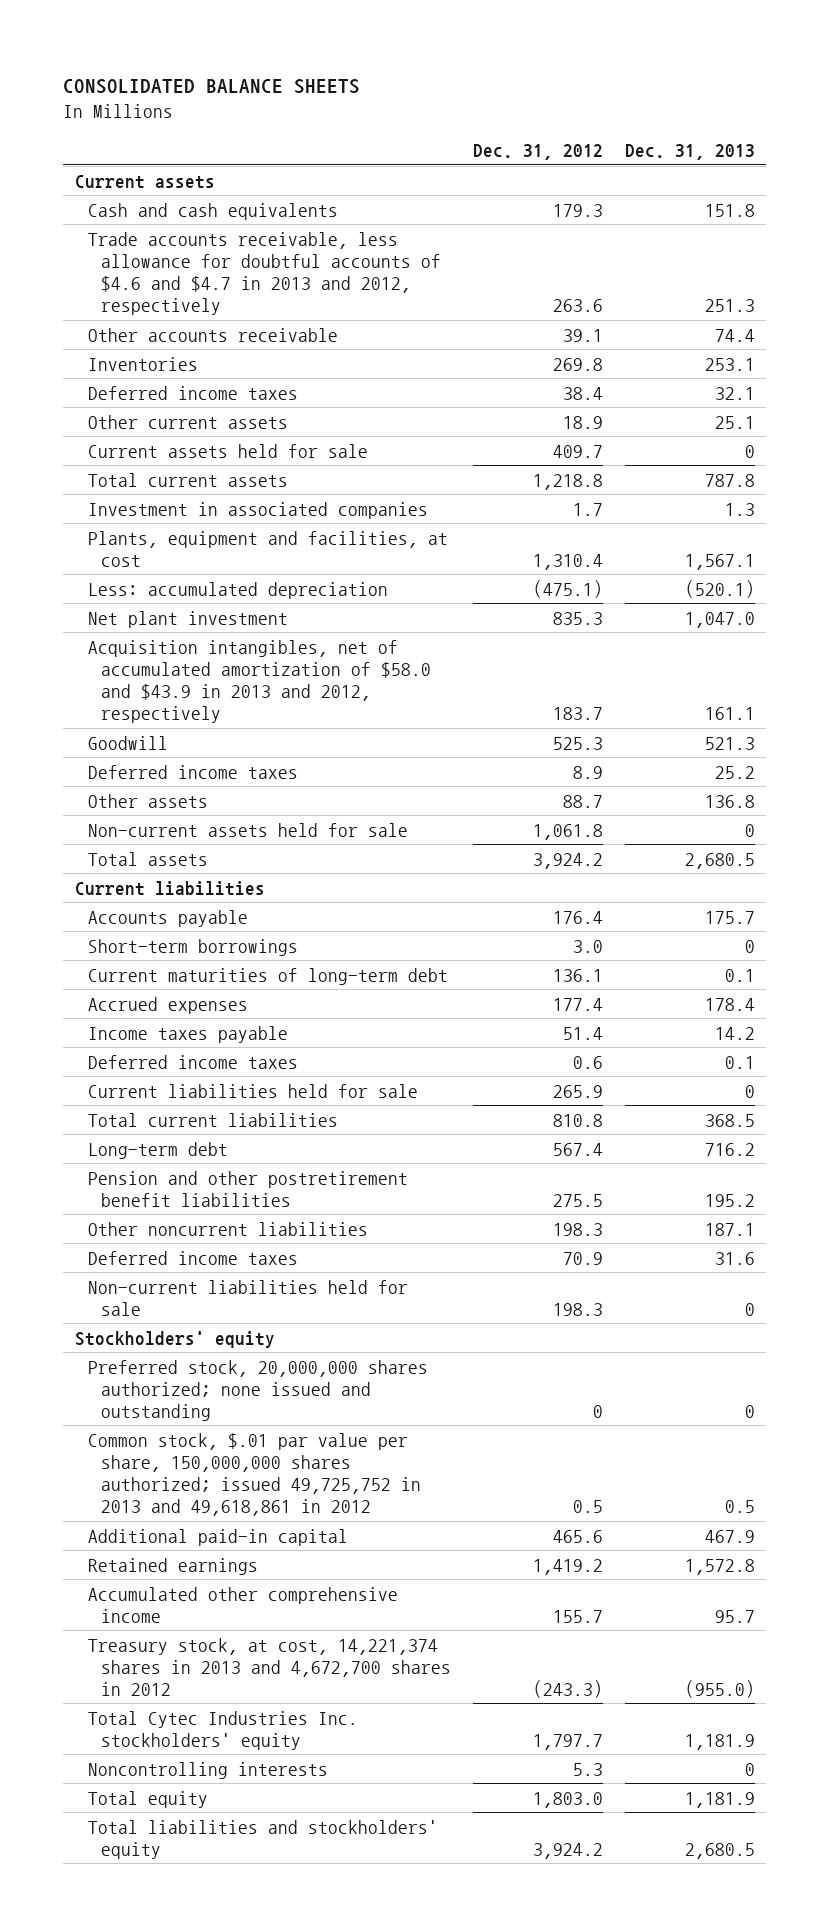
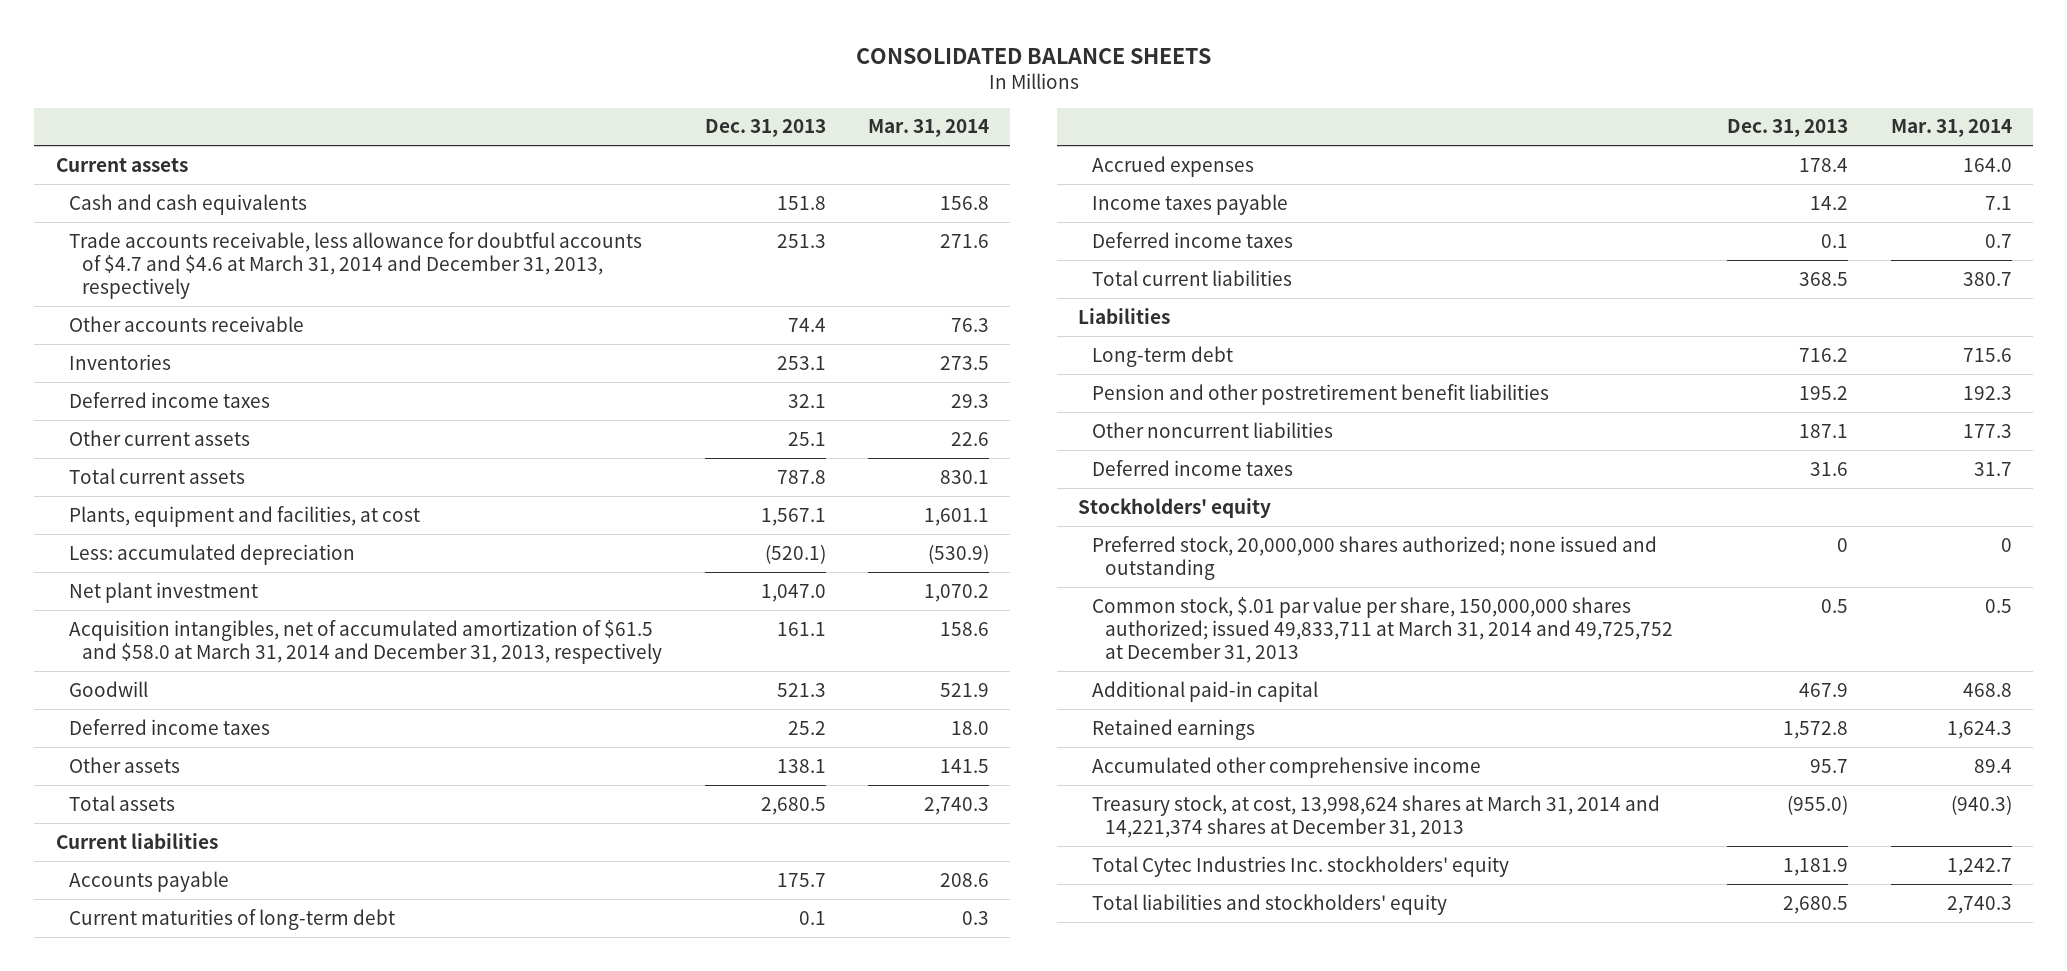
- | Dec. 31, 2012 | Dec. 31, 2013
+ | Dec. 31, 2013 | Mar. 31, 2014
- Trade accounts receivable, less allowance for doubtful accounts of $4.6 and $4.7 in 2013 and 2012, respectively | 263.6 | 251.3
+ Trade accounts receivable, less allowance for doubtful accounts of $4.7 and $4.6 at March 31, 2014 and December 31, 2013, respectively | 251.3 | 271.6
- Current assets held for sale | 409.7 | 0
- Investment in associated companies | 1.7 | 1.3
- Acquisition intangibles, net of accumulated amortization of $58.0 and $43.9 in 2013 and 2012, respectively | 183.7 | 161.1
+ Acquisition intangibles, net of accumulated amortization of $61.5 and $58.0 at March 31, 2014 and December 31, 2013, respectively | 161.1 | 158.6
- Other assets | 88.7 | 136.8
- Non-current assets held for sale | 1,061.8 | 0
+ Other assets | 138.1 | 141.5
- Short-term borrowings | 3.0 | 0
- Current liabilities held for sale | 265.9 | 0
+ Liabilities
- Non-current liabilities held for sale | 198.3 | 0
- Common stock, $.01 par value per share, 150,000,000 shares authorized; issued 49,725,752 in 2013 and 49,618,861 in 2012 | 0.5 | 0.5
+ Common stock, $.01 par value per share, 150,000,000 shares authorized; issued 49,833,711 at March 31, 2014 and 49,725,752 at December 31, 2013 | 0.5 | 0.5
- Treasury stock, at cost, 14,221,374 shares in 2013 and 4,672,700 shares in 2012 | (243.3) | (955.0)
+ Treasury stock, at cost, 13,998,624 shares at March 31, 2014 and 14,221,374 shares at December 31, 2013 | (955.0) | (940.3)
- Noncontrolling interests | 5.3 | 0
- Total equity | 1,803.0 | 1,181.9

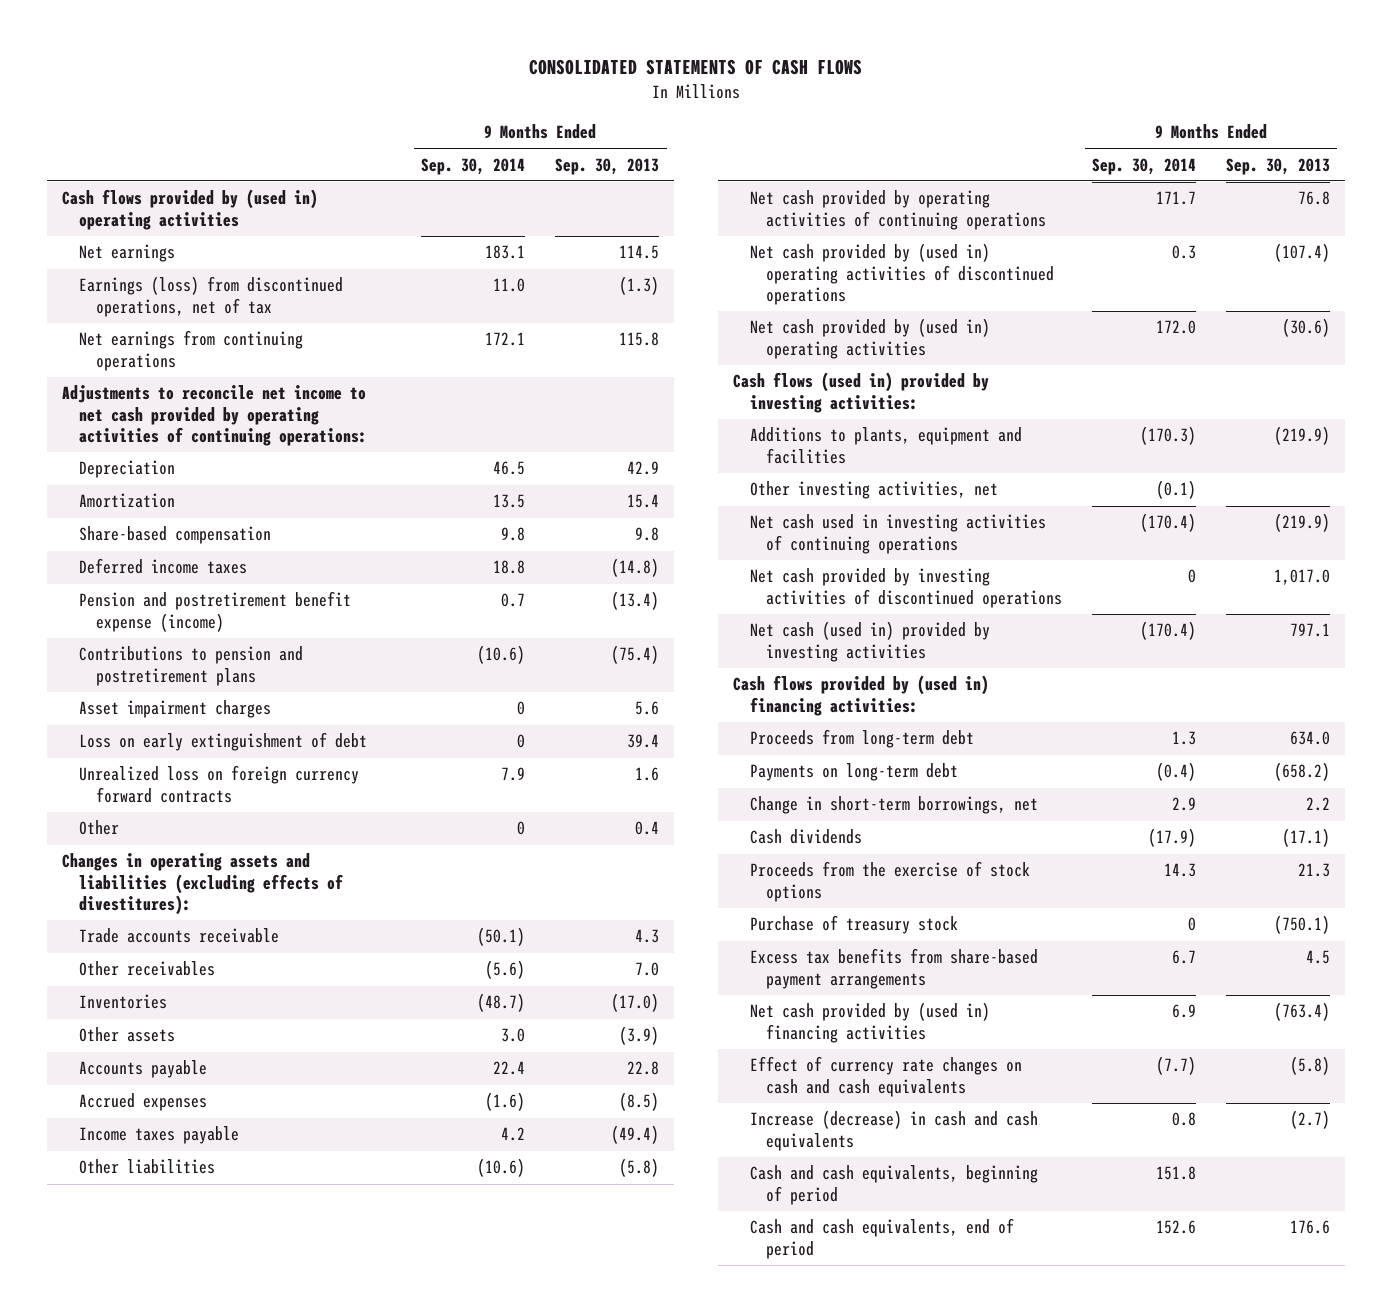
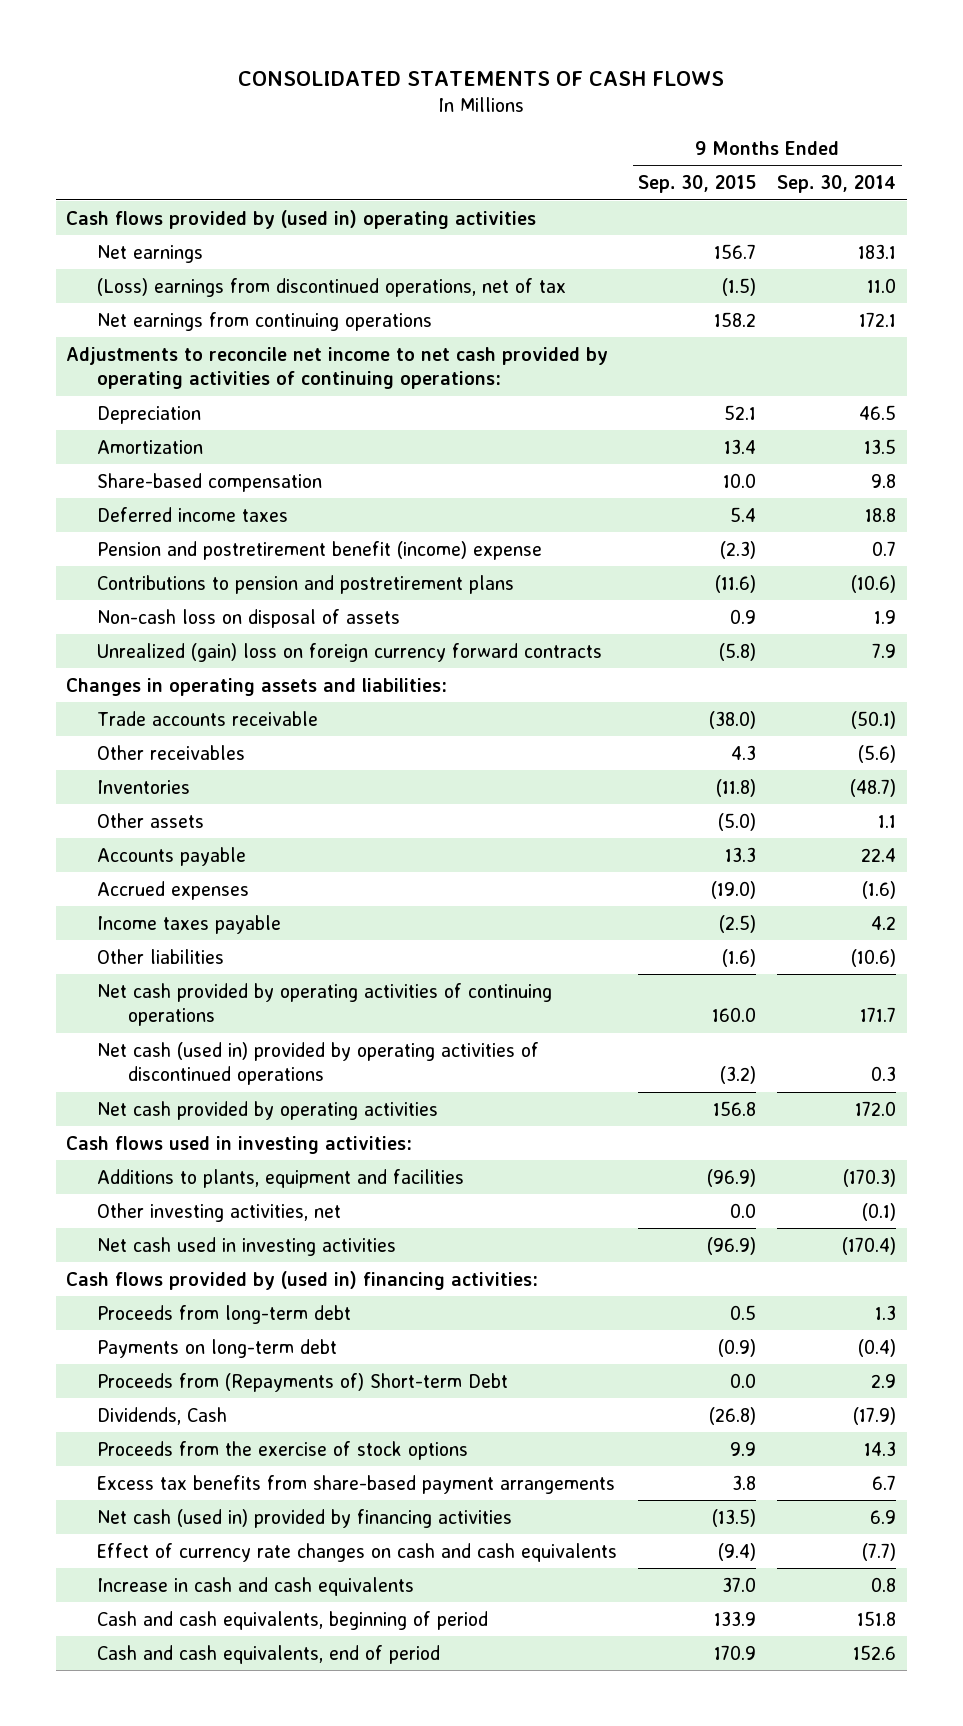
- | 9 Months Ended Sep. 30, 2014 | 9 Months Ended Sep. 30, 2013
+ | 9 Months Ended Sep. 30, 2015 | 9 Months Ended Sep. 30, 2014
- Earnings (loss) from discontinued operations, net of tax | 11.0 | (1.3)
+ (Loss) earnings from discontinued operations, net of tax | (1.5) | 11.0
- Pension and postretirement benefit expense (income) | 0.7 | (13.4)
+ Pension and postretirement benefit (income) expense | (2.3) | 0.7
- Asset impairment charges | 0 | 5.6
- Loss on early extinguishment of debt | 0 | 39.4
- Unrealized loss on foreign currency forward contracts | 7.9 | 1.6
- Other | 0 | 0.4
- Changes in operating assets and liabilities (excluding effects of divestitures):
+ Non-cash loss on disposal of assets | 0.9 | 1.9
+ Unrealized (gain) loss on foreign currency forward contracts | (5.8) | 7.9
+ Changes in operating assets and liabilities:
- Other assets | 3.0 | (3.9)
+ Other assets | (5.0) | 1.1
- Net cash provided by (used in) operating activities of discontinued operations | 0.3 | (107.4)
- Net cash provided by (used in) operating activities | 172.0 | (30.6)
- Cash flows (used in) provided by investing activities:
+ Net cash (used in) provided by operating activities of discontinued operations | (3.2) | 0.3
+ Net cash provided by operating activities | 156.8 | 172.0
+ Cash flows used in investing activities:
- Net cash used in investing activities of continuing operations | (170.4) | (219.9)
- Net cash provided by investing activities of discontinued operations | 0 | 1,017.0
- Net cash (used in) provided by investing activities | (170.4) | 797.1
+ Net cash used in investing activities | (96.9) | (170.4)
- Change in short-term borrowings, net | 2.9 | 2.2
- Cash dividends | (17.9) | (17.1)
+ Proceeds from (Repayments of) Short-term Debt | 0.0 | 2.9
+ Dividends, Cash | (26.8) | (17.9)
- Purchase of treasury stock | 0 | (750.1)
- Net cash provided by (used in) financing activities | 6.9 | (763.4)
+ Net cash (used in) provided by financing activities | (13.5) | 6.9
- Increase (decrease) in cash and cash equivalents | 0.8 | (2.7)
+ Increase in cash and cash equivalents | 37.0 | 0.8

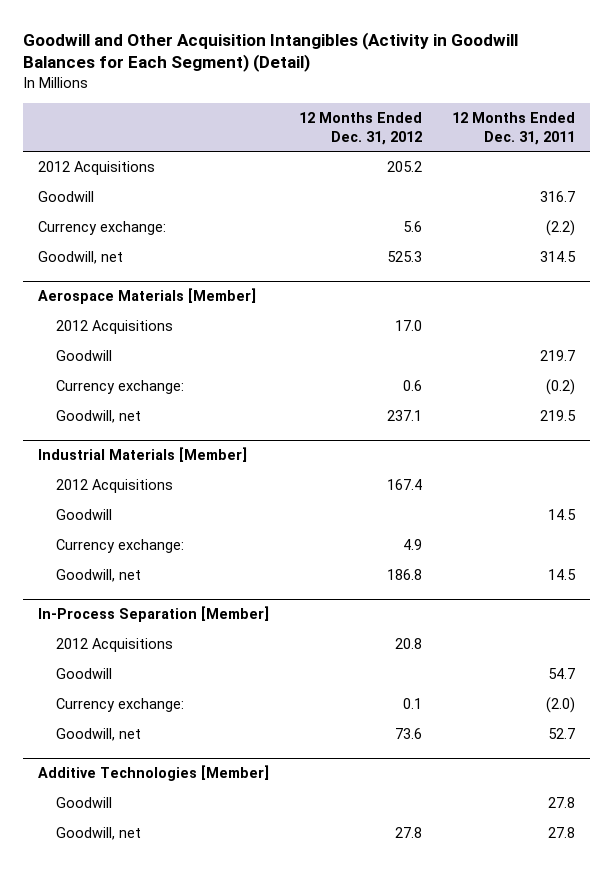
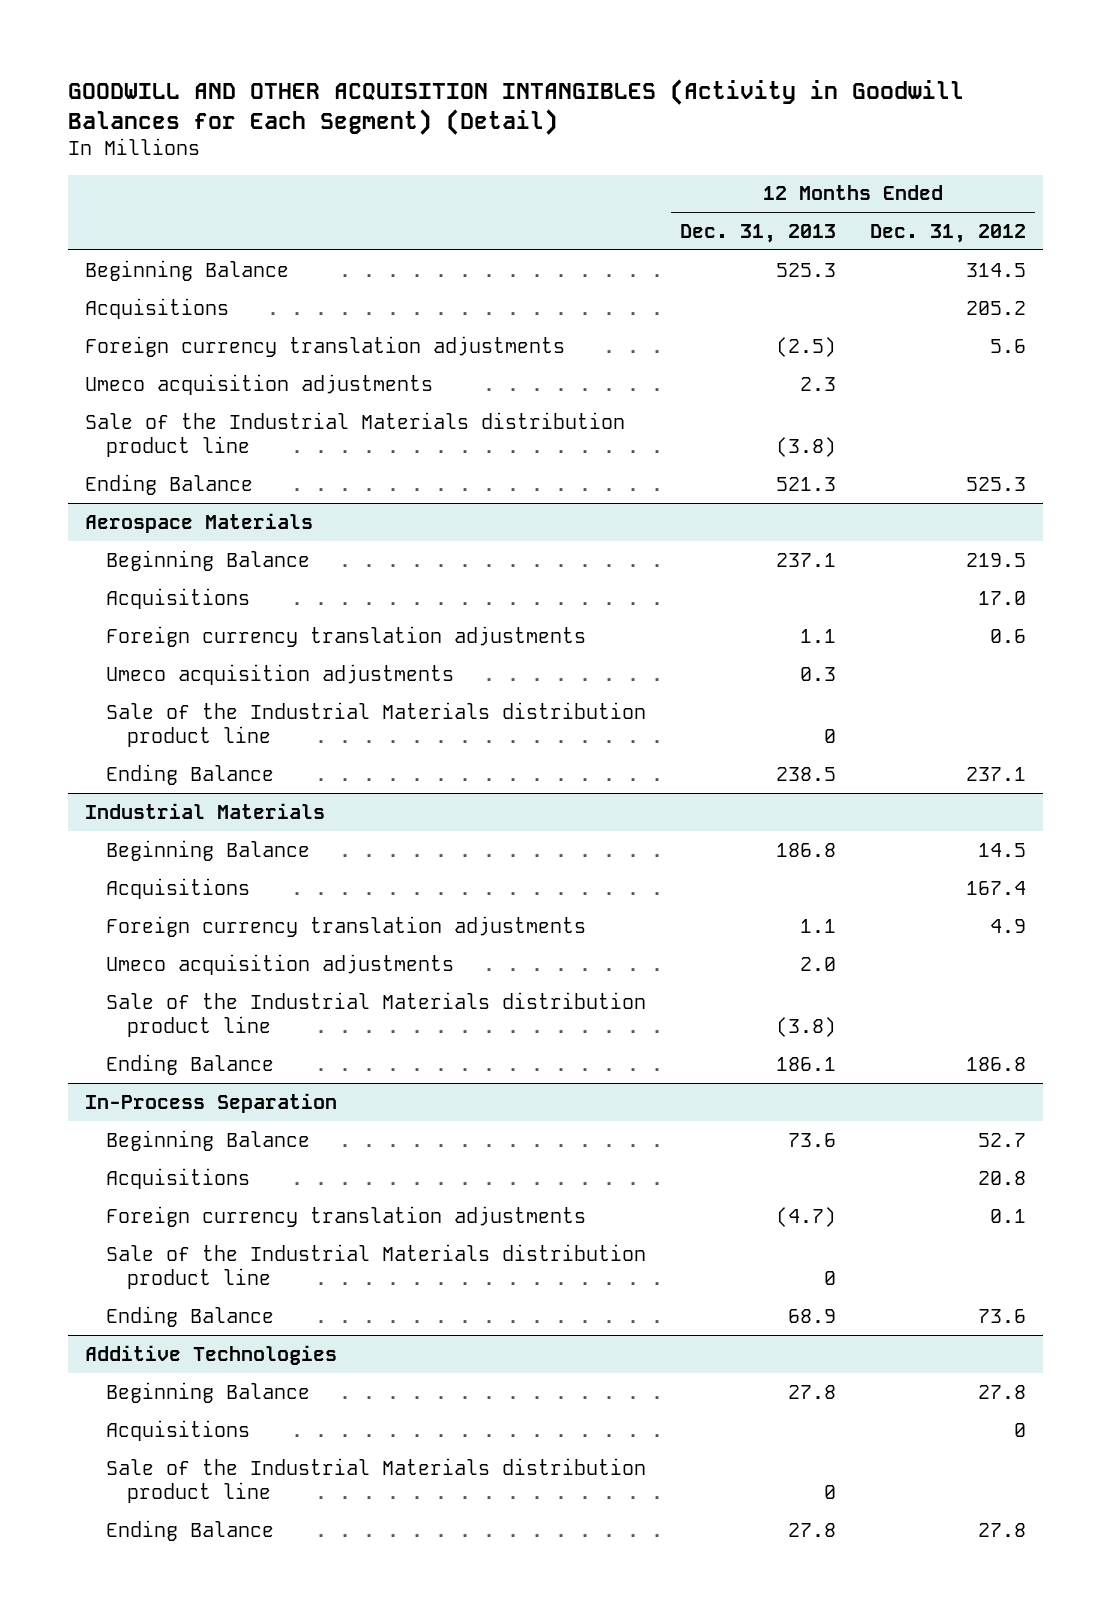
- Goodwill and Other Acquisition Intangibles (Activity in Goodwill Balances for Each Segment) (Detail)
+ GOODWILL AND OTHER ACQUISITION INTANGIBLES (Activity in Goodwill Balances for Each Segment) (Detail)
- | 12 Months Ended Dec. 31, 2012 | 12 Months Ended Dec. 31, 2011
+ | 12 Months Ended Dec. 31, 2013 | 12 Months Ended Dec. 31, 2012
- 2012 Acquisitions | 205.2 |
- Goodwill | | 316.7
- Currency exchange: | 5.6 | (2.2)
- Goodwill, net | 525.3 | 314.5
- Aerospace Materials [Member]
- 2012 Acquisitions | 17.0 |
- Goodwill | | 219.7
- Currency exchange: | 0.6 | (0.2)
- Goodwill, net | 237.1 | 219.5
- Industrial Materials [Member]
- 2012 Acquisitions | 167.4 |
- Goodwill | | 14.5
- Currency exchange: | 4.9 |
- Goodwill, net | 186.8 | 14.5
- In-Process Separation [Member]
- 2012 Acquisitions | 20.8 |
- Goodwill | | 54.7
- Currency exchange: | 0.1 | (2.0)
- Goodwill, net | 73.6 | 52.7
- Additive Technologies [Member]
- Goodwill | | 27.8
- Goodwill, net | 27.8 | 27.8
+ Beginning Balance | 525.3 | 314.5
+ Acquisitions | | 205.2
+ Foreign currency translation adjustments | (2.5) | 5.6
+ Umeco acquisition adjustments | 2.3 |
+ Sale of the Industrial Materials distribution product line | (3.8) |
+ Ending Balance | 521.3 | 525.3
+ Aerospace Materials
+ Beginning Balance | 237.1 | 219.5
+ Acquisitions | | 17.0
+ Foreign currency translation adjustments | 1.1 | 0.6
+ Umeco acquisition adjustments | 0.3 |
+ Sale of the Industrial Materials distribution product line | 0 |
+ Ending Balance | 238.5 | 237.1
+ Industrial Materials
+ Beginning Balance | 186.8 | 14.5
+ Acquisitions | | 167.4
+ Foreign currency translation adjustments | 1.1 | 4.9
+ Umeco acquisition adjustments | 2.0 |
+ Sale of the Industrial Materials distribution product line | (3.8) |
+ Ending Balance | 186.1 | 186.8
+ In-Process Separation
+ Beginning Balance | 73.6 | 52.7
+ Acquisitions | | 20.8
+ Foreign currency translation adjustments | (4.7) | 0.1
+ Sale of the Industrial Materials distribution product line | 0 |
+ Ending Balance | 68.9 | 73.6
+ Additive Technologies
+ Beginning Balance | 27.8 | 27.8
+ Acquisitions | | 0
+ Sale of the Industrial Materials distribution product line | 0 |
+ Ending Balance | 27.8 | 27.8

